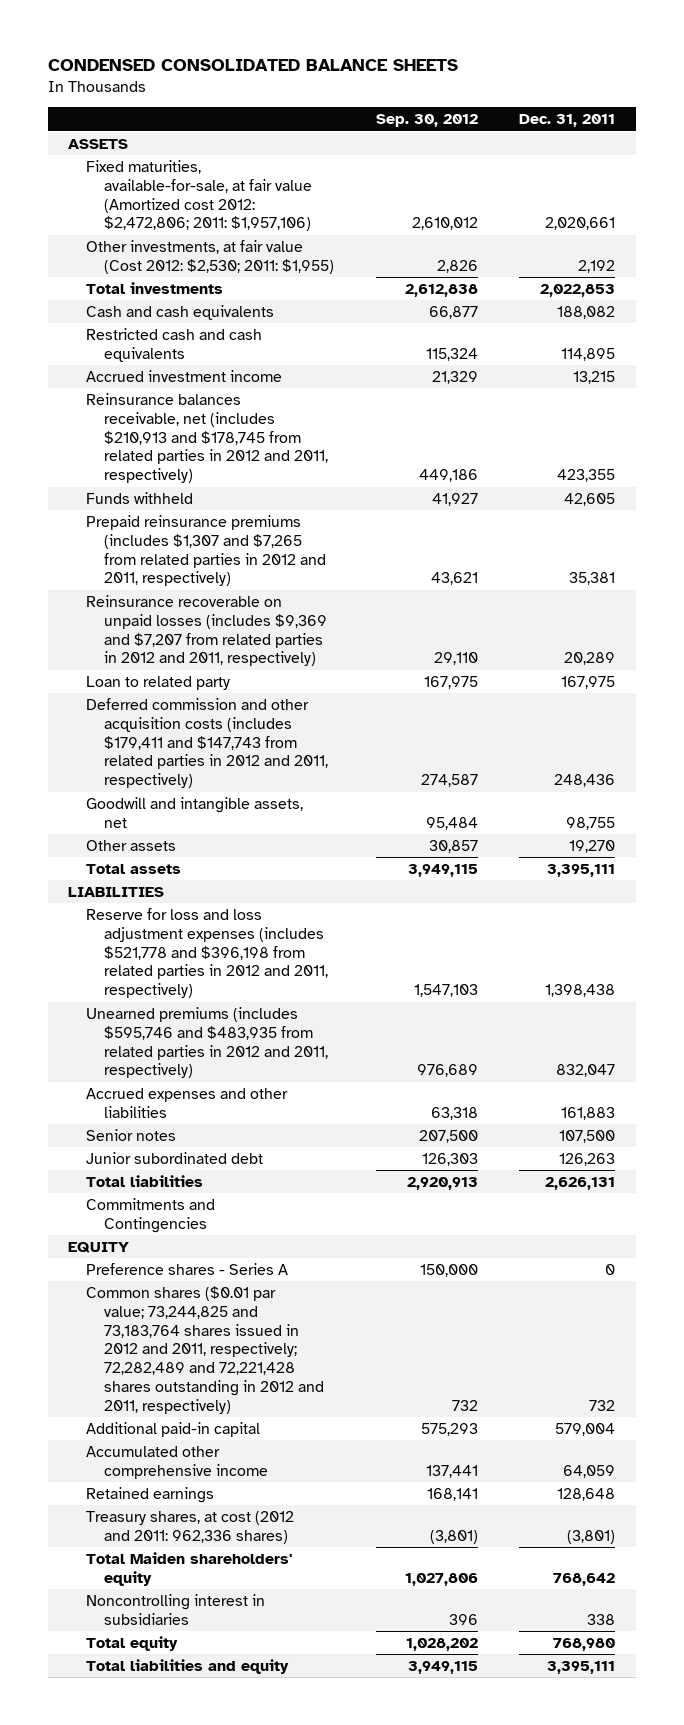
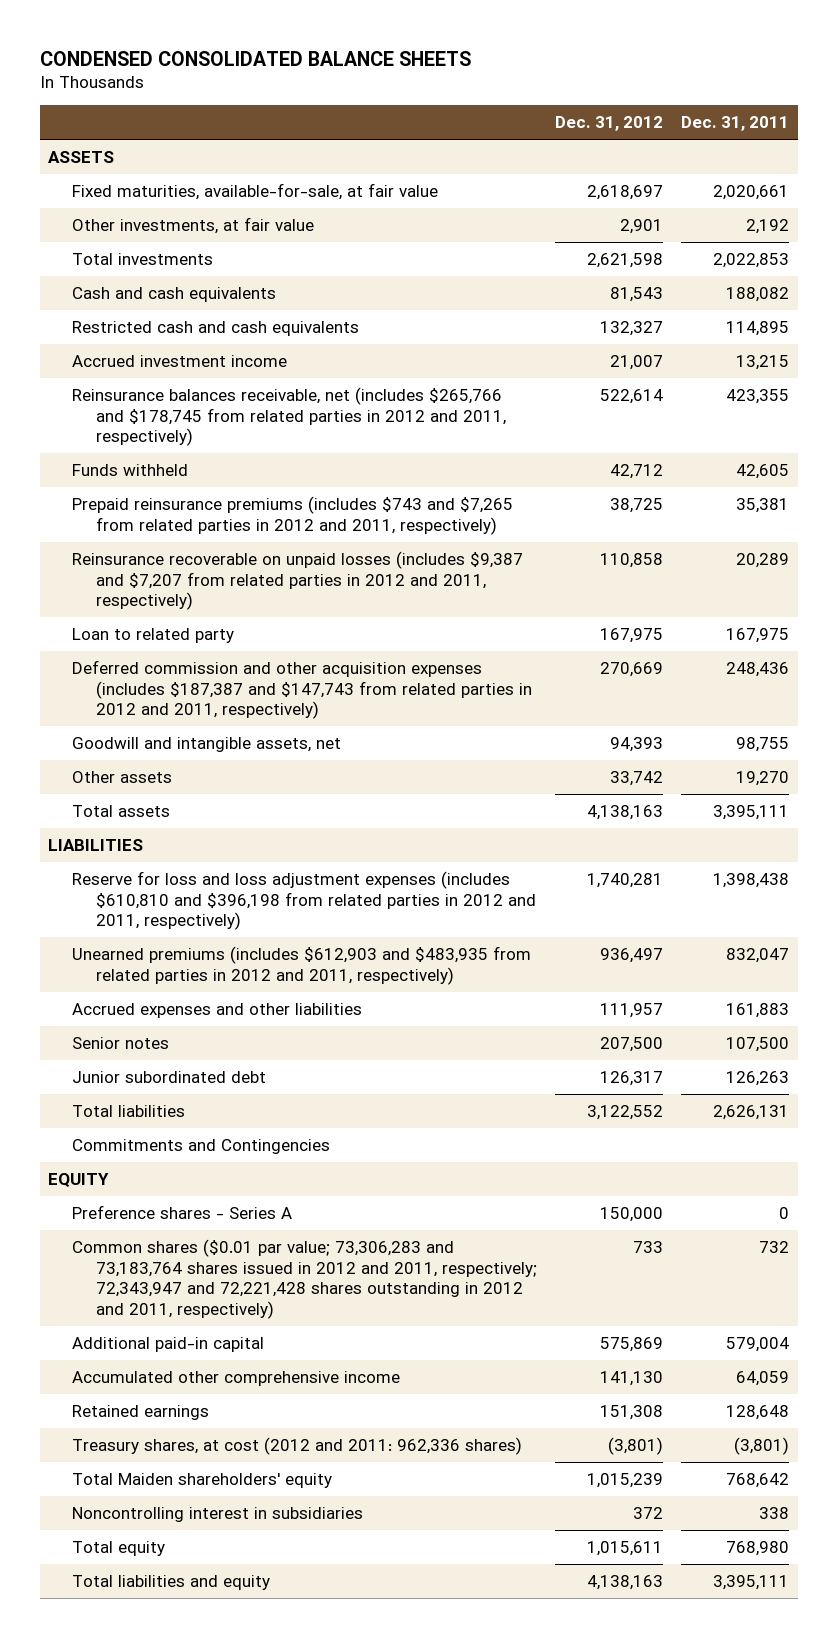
- | Sep. 30, 2012 | Dec. 31, 2011
+ | Dec. 31, 2012 | Dec. 31, 2011
- Fixed maturities, available-for-sale, at fair value (Amortized cost 2012: $2,472,806; 2011: $1,957,106) | 2,610,012 | 2,020,661
- Other investments, at fair value (Cost 2012: $2,530; 2011: $1,955) | 2,826 | 2,192
+ Fixed maturities, available-for-sale, at fair value | 2,618,697 | 2,020,661
+ Other investments, at fair value | 2,901 | 2,192
- Reinsurance balances receivable, net (includes $210,913 and $178,745 from related parties in 2012 and 2011, respectively) | 449,186 | 423,355
+ Reinsurance balances receivable, net (includes $265,766 and $178,745 from related parties in 2012 and 2011, respectively) | 522,614 | 423,355
- Prepaid reinsurance premiums (includes $1,307 and $7,265 from related parties in 2012 and 2011, respectively) | 43,621 | 35,381
- Reinsurance recoverable on unpaid losses (includes $9,369 and $7,207 from related parties in 2012 and 2011, respectively) | 29,110 | 20,289
+ Prepaid reinsurance premiums (includes $743 and $7,265 from related parties in 2012 and 2011, respectively) | 38,725 | 35,381
+ Reinsurance recoverable on unpaid losses (includes $9,387 and $7,207 from related parties in 2012 and 2011, respectively) | 110,858 | 20,289
- Deferred commission and other acquisition costs (includes $179,411 and $147,743 from related parties in 2012 and 2011, respectively) | 274,587 | 248,436
+ Deferred commission and other acquisition expenses (includes $187,387 and $147,743 from related parties in 2012 and 2011, respectively) | 270,669 | 248,436
- Reserve for loss and loss adjustment expenses (includes $521,778 and $396,198 from related parties in 2012 and 2011, respectively) | 1,547,103 | 1,398,438
- Unearned premiums (includes $595,746 and $483,935 from related parties in 2012 and 2011, respectively) | 976,689 | 832,047
+ Reserve for loss and loss adjustment expenses (includes $610,810 and $396,198 from related parties in 2012 and 2011, respectively) | 1,740,281 | 1,398,438
+ Unearned premiums (includes $612,903 and $483,935 from related parties in 2012 and 2011, respectively) | 936,497 | 832,047
- Common shares ($0.01 par value; 73,244,825 and 73,183,764 shares issued in 2012 and 2011, respectively; 72,282,489 and 72,221,428 shares outstanding in 2012 and 2011, respectively) | 732 | 732
+ Common shares ($0.01 par value; 73,306,283 and 73,183,764 shares issued in 2012 and 2011, respectively; 72,343,947 and 72,221,428 shares outstanding in 2012 and 2011, respectively) | 733 | 732

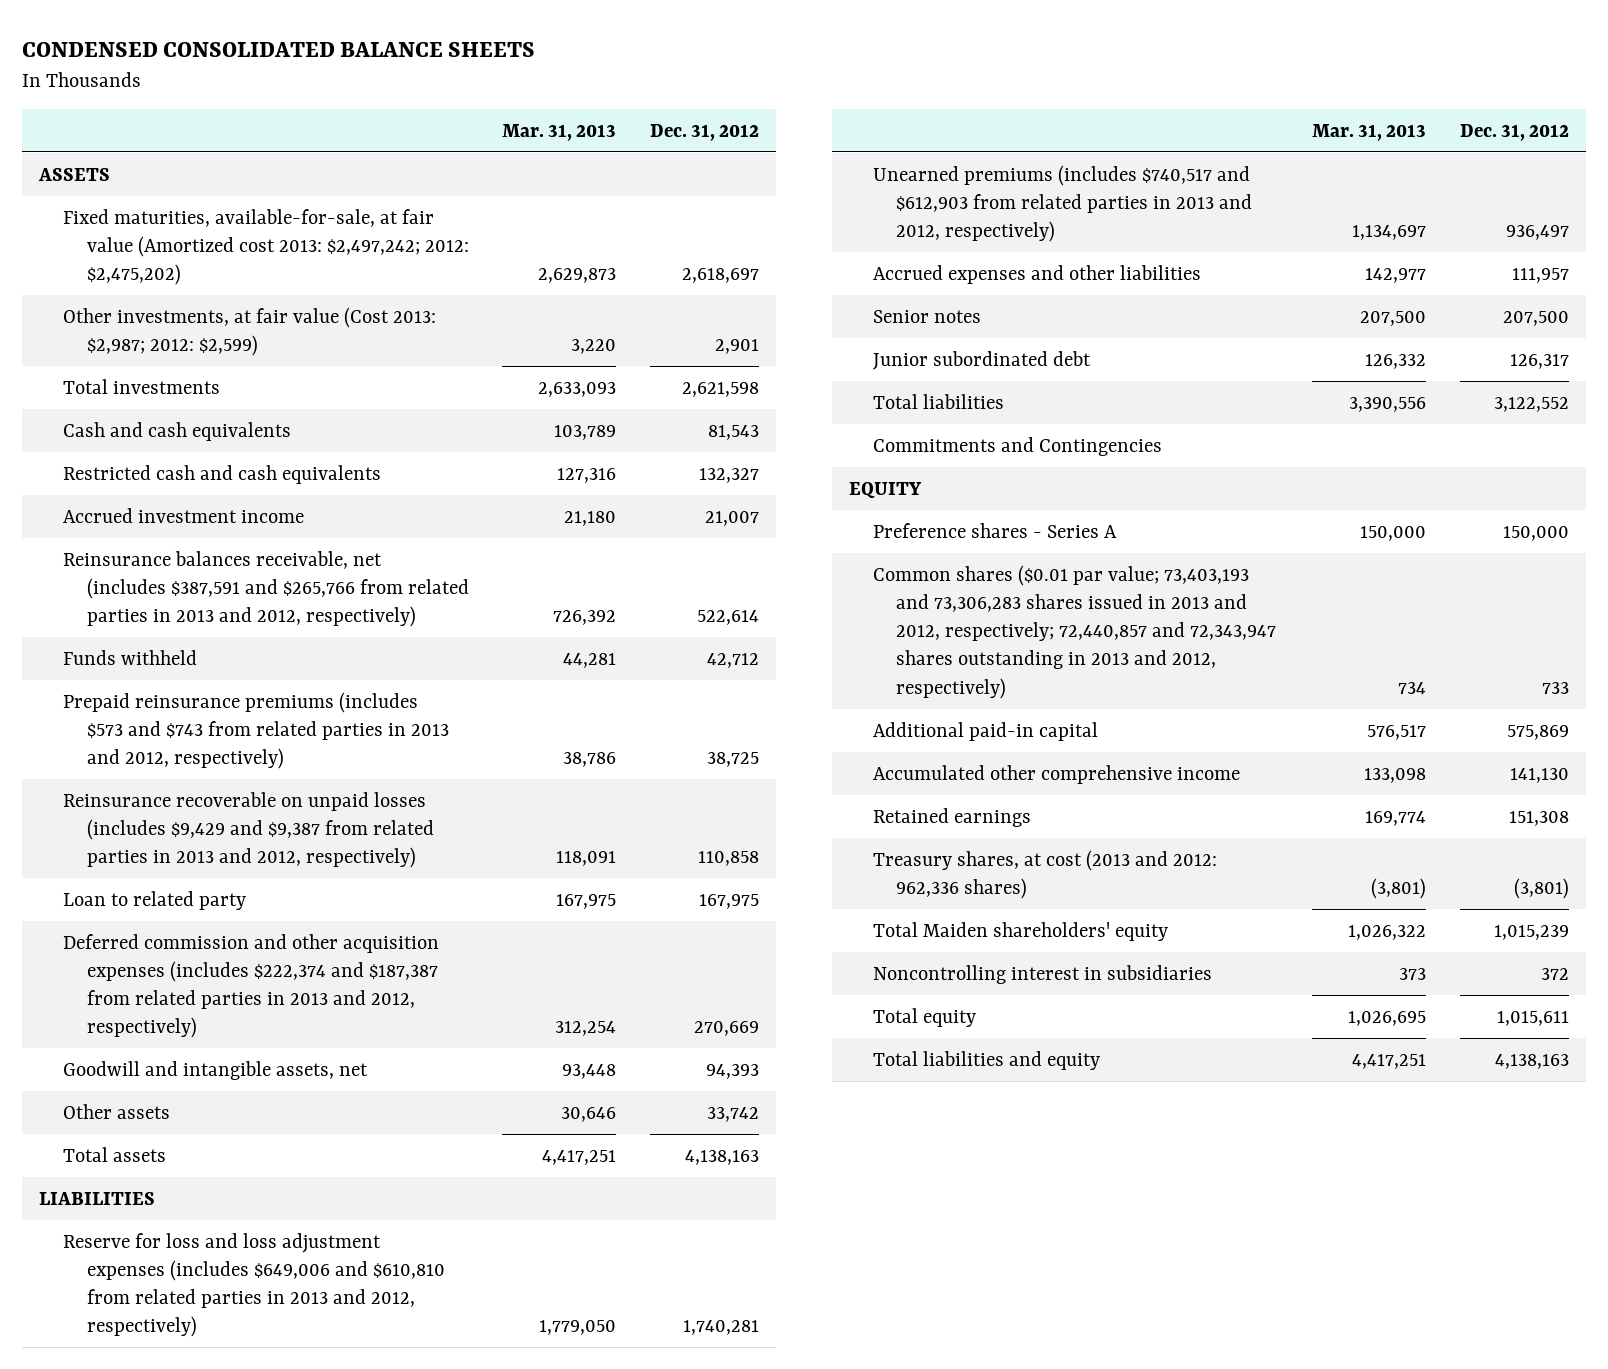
- | Dec. 31, 2012 | Dec. 31, 2011
+ | Mar. 31, 2013 | Dec. 31, 2012
- Fixed maturities, available-for-sale, at fair value | 2,618,697 | 2,020,661
- Other investments, at fair value | 2,901 | 2,192
+ Fixed maturities, available-for-sale, at fair value (Amortized cost 2013: $2,497,242; 2012: $2,475,202) | 2,629,873 | 2,618,697
+ Other investments, at fair value (Cost 2013: $2,987; 2012: $2,599) | 3,220 | 2,901
- Reinsurance balances receivable, net (includes $265,766 and $178,745 from related parties in 2012 and 2011, respectively) | 522,614 | 423,355
+ Reinsurance balances receivable, net (includes $387,591 and $265,766 from related parties in 2013 and 2012, respectively) | 726,392 | 522,614
- Prepaid reinsurance premiums (includes $743 and $7,265 from related parties in 2012 and 2011, respectively) | 38,725 | 35,381
- Reinsurance recoverable on unpaid losses (includes $9,387 and $7,207 from related parties in 2012 and 2011, respectively) | 110,858 | 20,289
+ Prepaid reinsurance premiums (includes $573 and $743 from related parties in 2013 and 2012, respectively) | 38,786 | 38,725
+ Reinsurance recoverable on unpaid losses (includes $9,429 and $9,387 from related parties in 2013 and 2012, respectively) | 118,091 | 110,858
- Deferred commission and other acquisition expenses (includes $187,387 and $147,743 from related parties in 2012 and 2011, respectively) | 270,669 | 248,436
+ Deferred commission and other acquisition expenses (includes $222,374 and $187,387 from related parties in 2013 and 2012, respectively) | 312,254 | 270,669
- Reserve for loss and loss adjustment expenses (includes $610,810 and $396,198 from related parties in 2012 and 2011, respectively) | 1,740,281 | 1,398,438
- Unearned premiums (includes $612,903 and $483,935 from related parties in 2012 and 2011, respectively) | 936,497 | 832,047
+ Reserve for loss and loss adjustment expenses (includes $649,006 and $610,810 from related parties in 2013 and 2012, respectively) | 1,779,050 | 1,740,281
+ Unearned premiums (includes $740,517 and $612,903 from related parties in 2013 and 2012, respectively) | 1,134,697 | 936,497
- Common shares ($0.01 par value; 73,306,283 and 73,183,764 shares issued in 2012 and 2011, respectively; 72,343,947 and 72,221,428 shares outstanding in 2012 and 2011, respectively) | 733 | 732
+ Common shares ($0.01 par value; 73,403,193 and 73,306,283 shares issued in 2013 and 2012, respectively; 72,440,857 and 72,343,947 shares outstanding in 2013 and 2012, respectively) | 734 | 733
- Treasury shares, at cost (2012 and 2011: 962,336 shares) | (3,801) | (3,801)
+ Treasury shares, at cost (2013 and 2012: 962,336 shares) | (3,801) | (3,801)

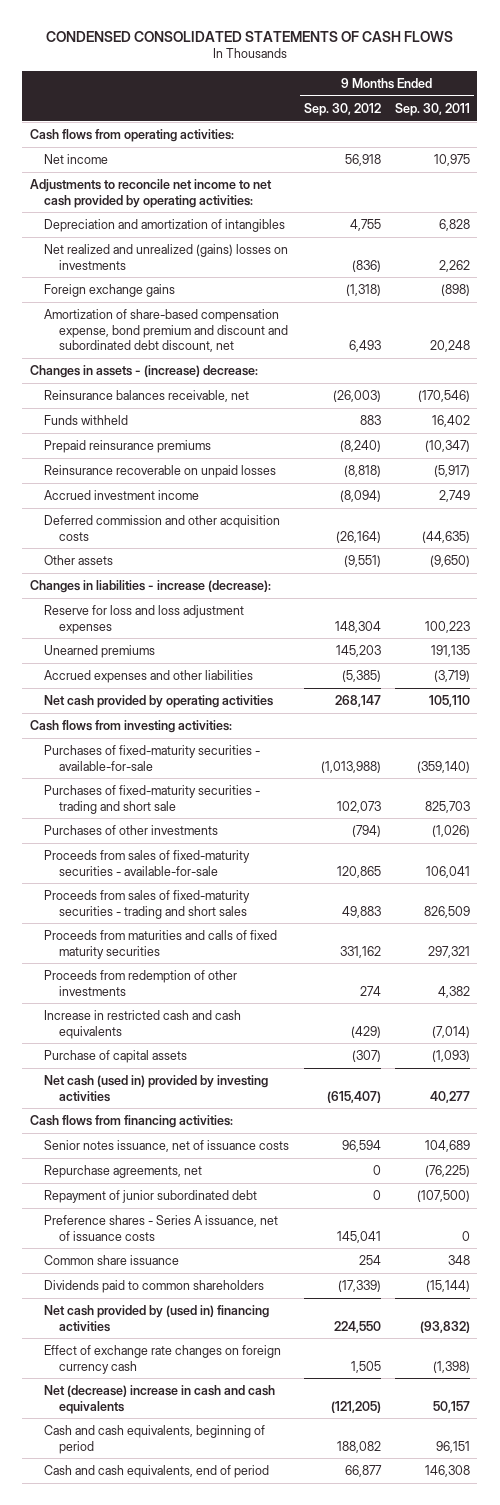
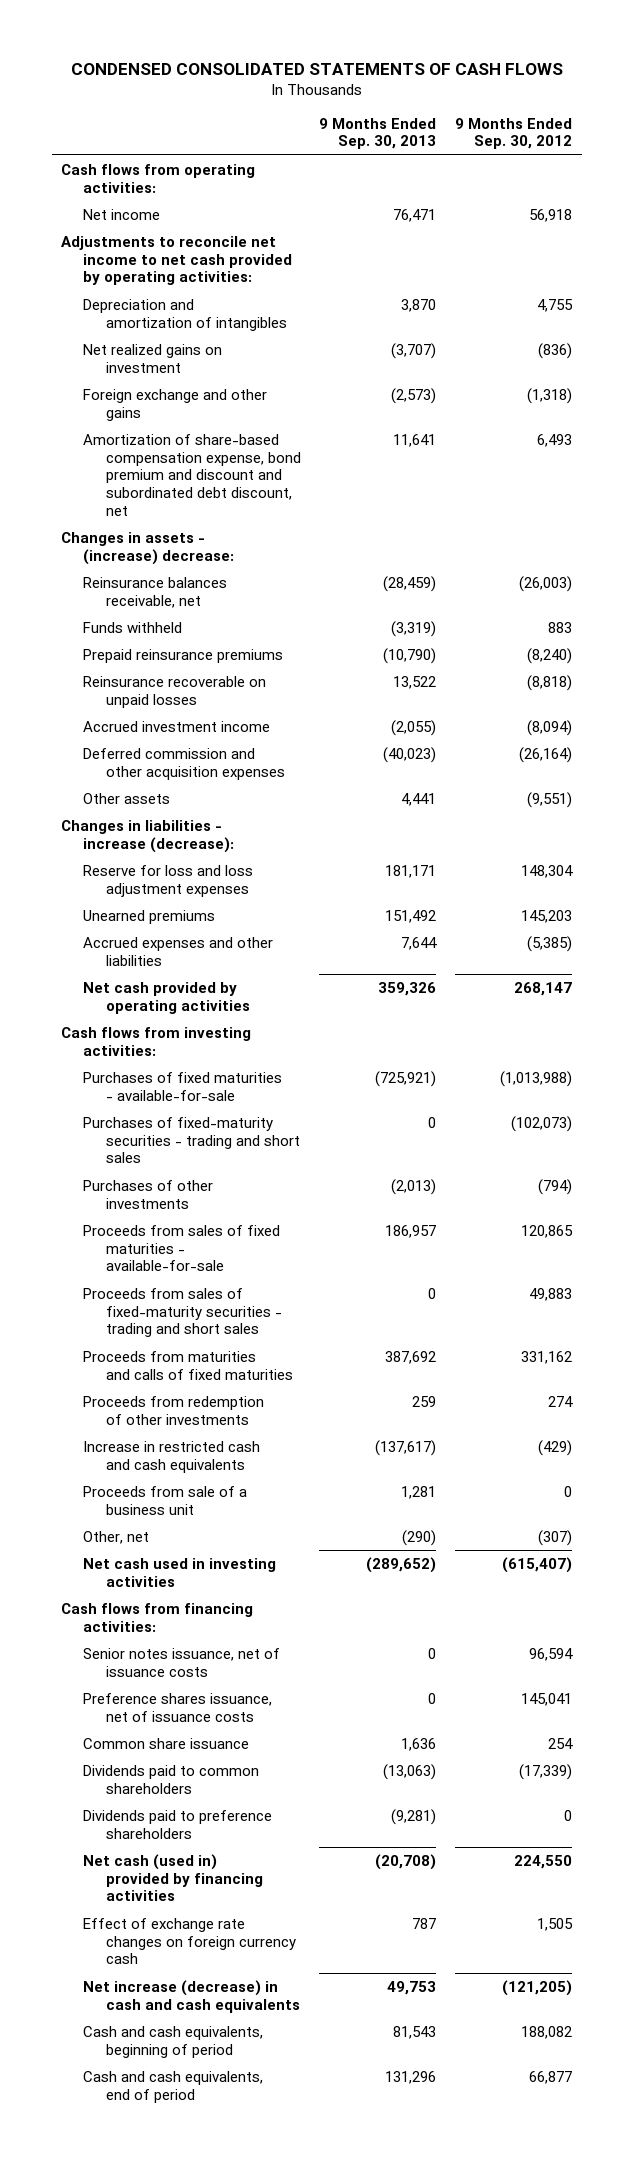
- | 9 Months Ended Sep. 30, 2012 | 9 Months Ended Sep. 30, 2011
+ | 9 Months Ended Sep. 30, 2013 | 9 Months Ended Sep. 30, 2012
- Net realized and unrealized (gains) losses on investments | (836) | 2,262
- Foreign exchange gains | (1,318) | (898)
+ Net realized gains on investment | (3,707) | (836)
+ Foreign exchange and other gains | (2,573) | (1,318)
- Deferred commission and other acquisition costs | (26,164) | (44,635)
+ Deferred commission and other acquisition expenses | (40,023) | (26,164)
- Purchases of fixed-maturity securities - available-for-sale | (1,013,988) | (359,140)
- Purchases of fixed-maturity securities - trading and short sale | 102,073 | 825,703
+ Purchases of fixed maturities - available-for-sale | (725,921) | (1,013,988)
+ Purchases of fixed-maturity securities - trading and short sales | 0 | (102,073)
- Proceeds from sales of fixed-maturity securities - available-for-sale | 120,865 | 106,041
+ Proceeds from sales of fixed maturities - available-for-sale | 186,957 | 120,865
- Proceeds from maturities and calls of fixed maturity securities | 331,162 | 297,321
+ Proceeds from maturities and calls of fixed maturities | 387,692 | 331,162
- Purchase of capital assets | (307) | (1,093)
- Net cash (used in) provided by investing activities | (615,407) | 40,277
+ Proceeds from sale of a business unit | 1,281 | 0
+ Other, net | (290) | (307)
+ Net cash used in investing activities | (289,652) | (615,407)
- Repurchase agreements, net | 0 | (76,225)
- Repayment of junior subordinated debt | 0 | (107,500)
- Preference shares - Series A issuance, net of issuance costs | 145,041 | 0
+ Preference shares issuance, net of issuance costs | 0 | 145,041
- Net cash provided by (used in) financing activities | 224,550 | (93,832)
+ Dividends paid to preference shareholders | (9,281) | 0
+ Net cash (used in) provided by financing activities | (20,708) | 224,550
- Net (decrease) increase in cash and cash equivalents | (121,205) | 50,157
+ Net increase (decrease) in cash and cash equivalents | 49,753 | (121,205)

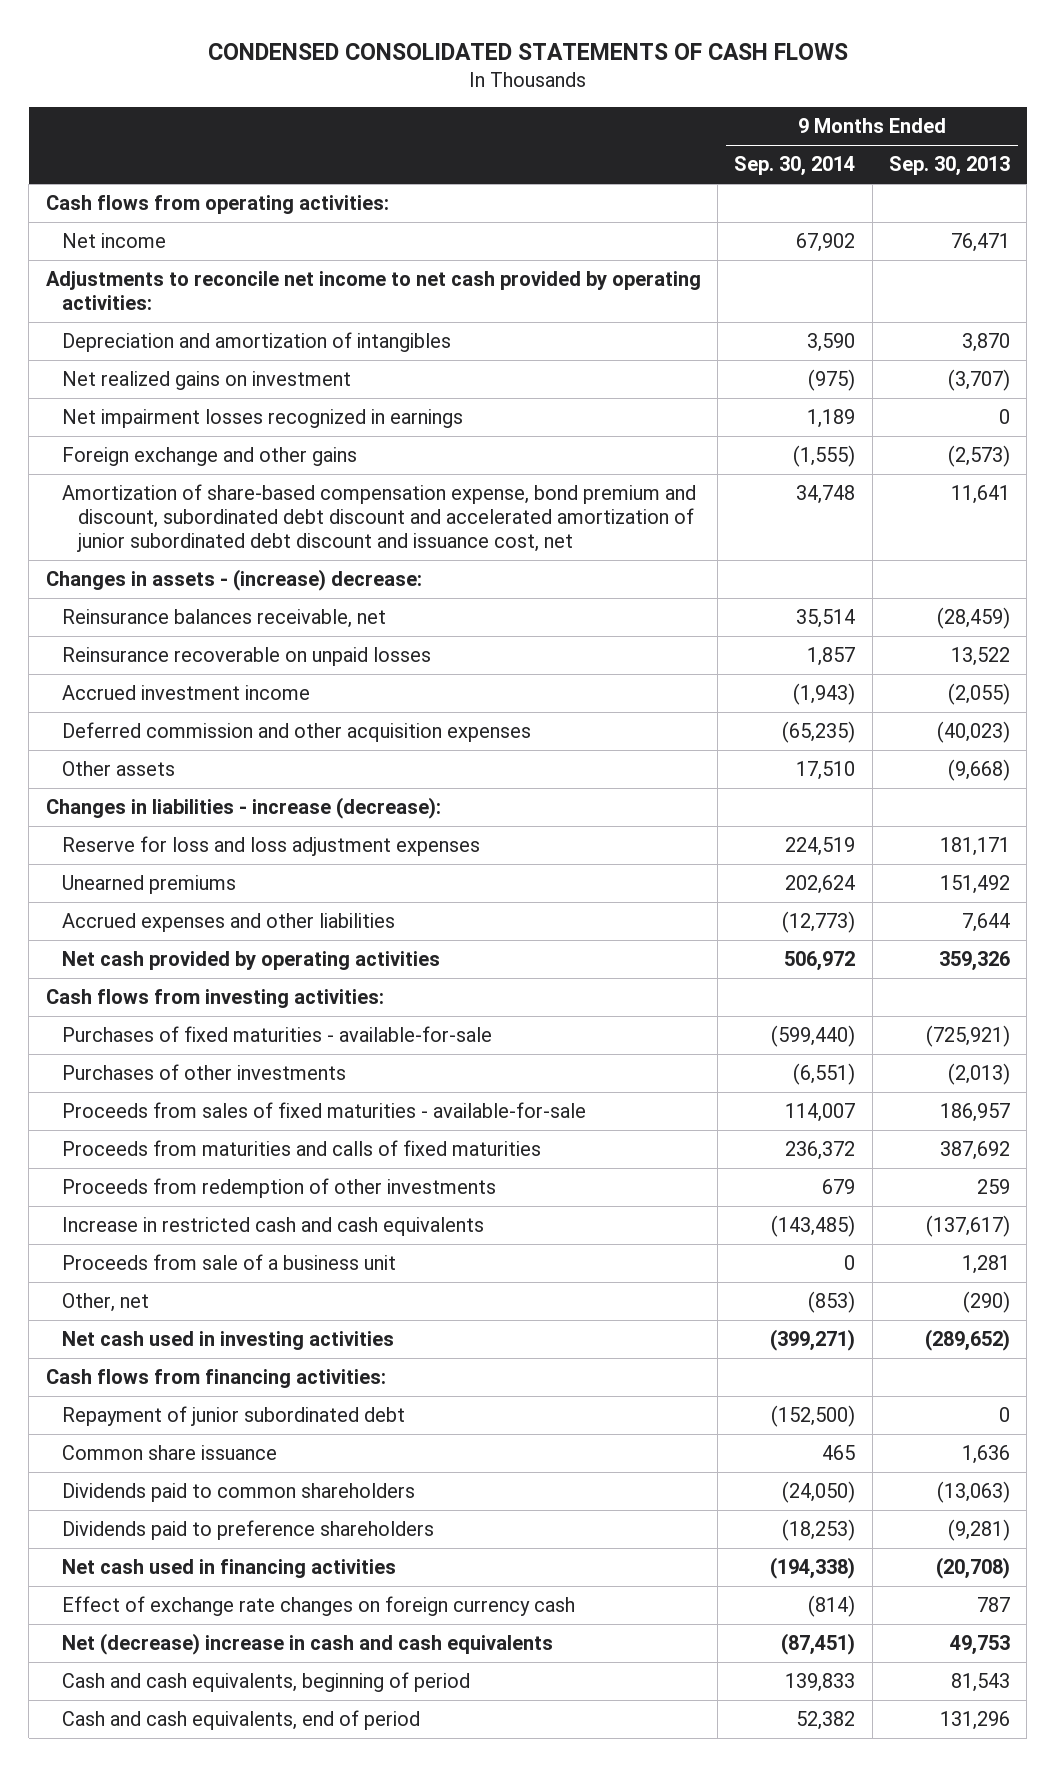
- | 9 Months Ended Sep. 30, 2013 | 9 Months Ended Sep. 30, 2012
+ | 9 Months Ended Sep. 30, 2014 | 9 Months Ended Sep. 30, 2013
+ Net impairment losses recognized in earnings | 1,189 | 0
- Amortization of share-based compensation expense, bond premium and discount and subordinated debt discount, net | 11,641 | 6,493
+ Amortization of share-based compensation expense, bond premium and discount, subordinated debt discount and accelerated amortization of junior subordinated debt discount and issuance cost, net | 34,748 | 11,641
- Funds withheld | (3,319) | 883
- Prepaid reinsurance premiums | (10,790) | (8,240)
- Other assets | 4,441 | (9,551)
+ Other assets | 17,510 | (9,668)
- Purchases of fixed-maturity securities - trading and short sales | 0 | (102,073)
- Proceeds from sales of fixed-maturity securities - trading and short sales | 0 | 49,883
- Senior notes issuance, net of issuance costs | 0 | 96,594
- Preference shares issuance, net of issuance costs | 0 | 145,041
+ Repayment of junior subordinated debt | (152,500) | 0
- Net cash (used in) provided by financing activities | (20,708) | 224,550
+ Net cash used in financing activities | (194,338) | (20,708)
- Net increase (decrease) in cash and cash equivalents | 49,753 | (121,205)
+ Net (decrease) increase in cash and cash equivalents | (87,451) | 49,753

